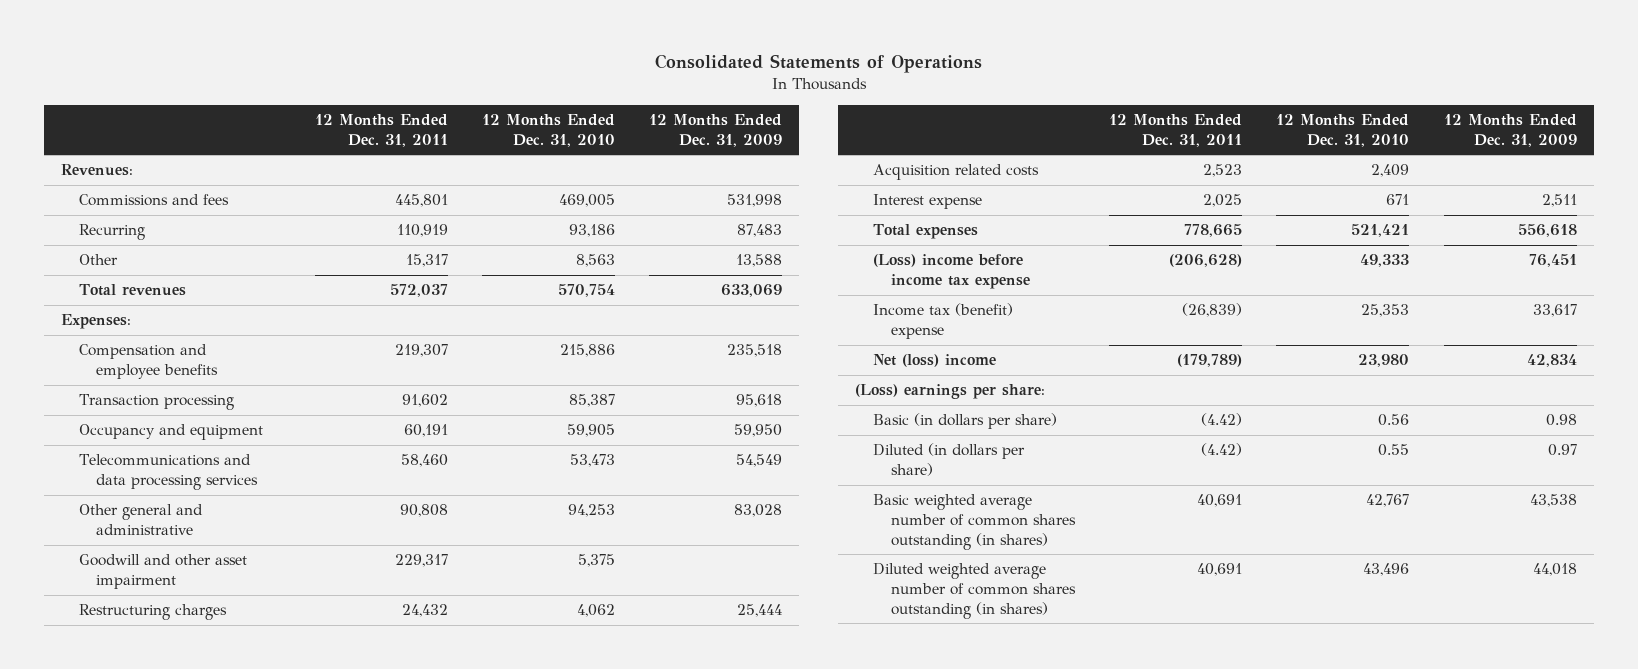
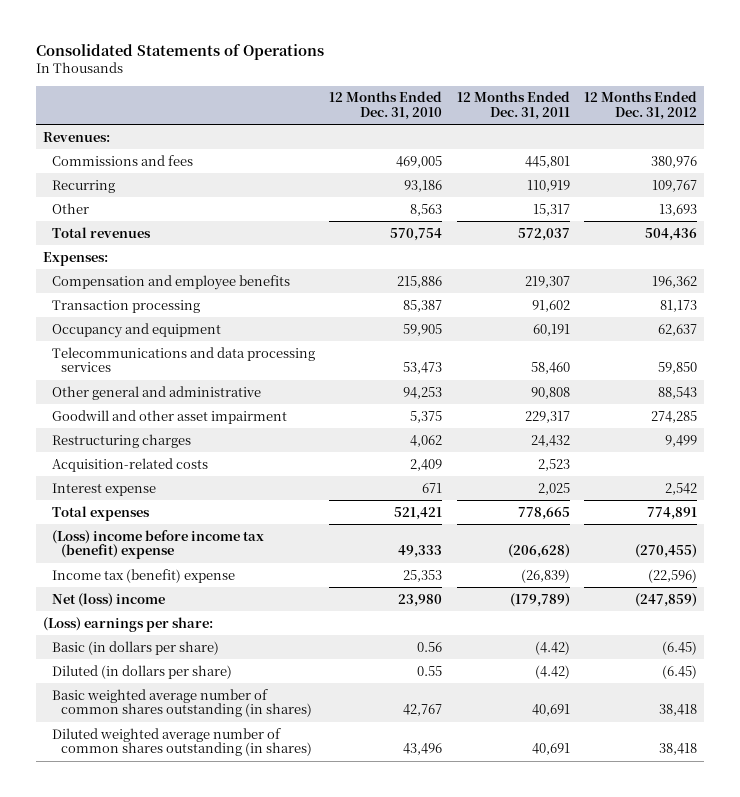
- | 12 Months Ended Dec. 31, 2011 | 12 Months Ended Dec. 31, 2010 | 12 Months Ended Dec. 31, 2009
+ | 12 Months Ended Dec. 31, 2010 | 12 Months Ended Dec. 31, 2011 | 12 Months Ended Dec. 31, 2012
- Acquisition related costs | 2,523 | 2,409 |
+ Acquisition-related costs | 2,409 | 2,523 |
- (Loss) income before income tax expense | (206,628) | 49,333 | 76,451
+ (Loss) income before income tax (benefit) expense | 49,333 | (206,628) | (270,455)

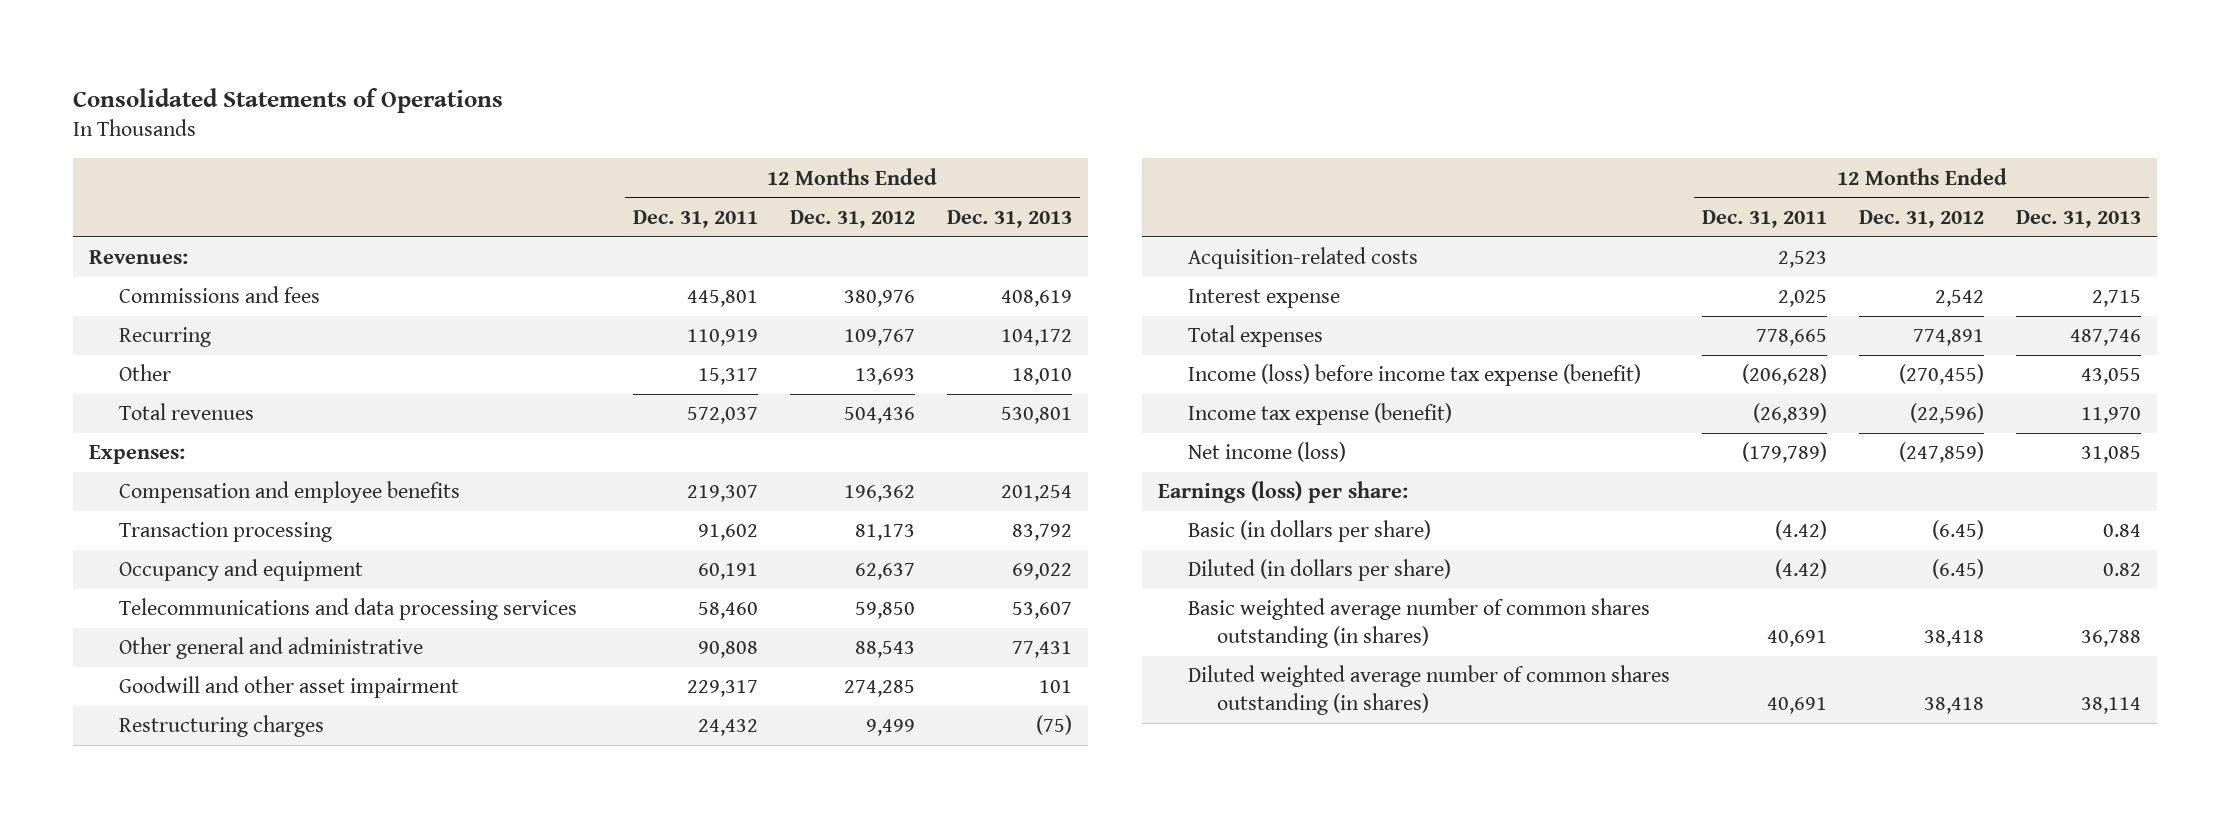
- | 12 Months Ended Dec. 31, 2010 | 12 Months Ended Dec. 31, 2011 | 12 Months Ended Dec. 31, 2012
+ | 12 Months Ended Dec. 31, 2011 | 12 Months Ended Dec. 31, 2012 | 12 Months Ended Dec. 31, 2013
- (Loss) income before income tax (benefit) expense | 49,333 | (206,628) | (270,455)
- Income tax (benefit) expense | 25,353 | (26,839) | (22,596)
- Net (loss) income | 23,980 | (179,789) | (247,859)
- (Loss) earnings per share:
+ Income (loss) before income tax expense (benefit) | (206,628) | (270,455) | 43,055
+ Income tax expense (benefit) | (26,839) | (22,596) | 11,970
+ Net income (loss) | (179,789) | (247,859) | 31,085
+ Earnings (loss) per share:

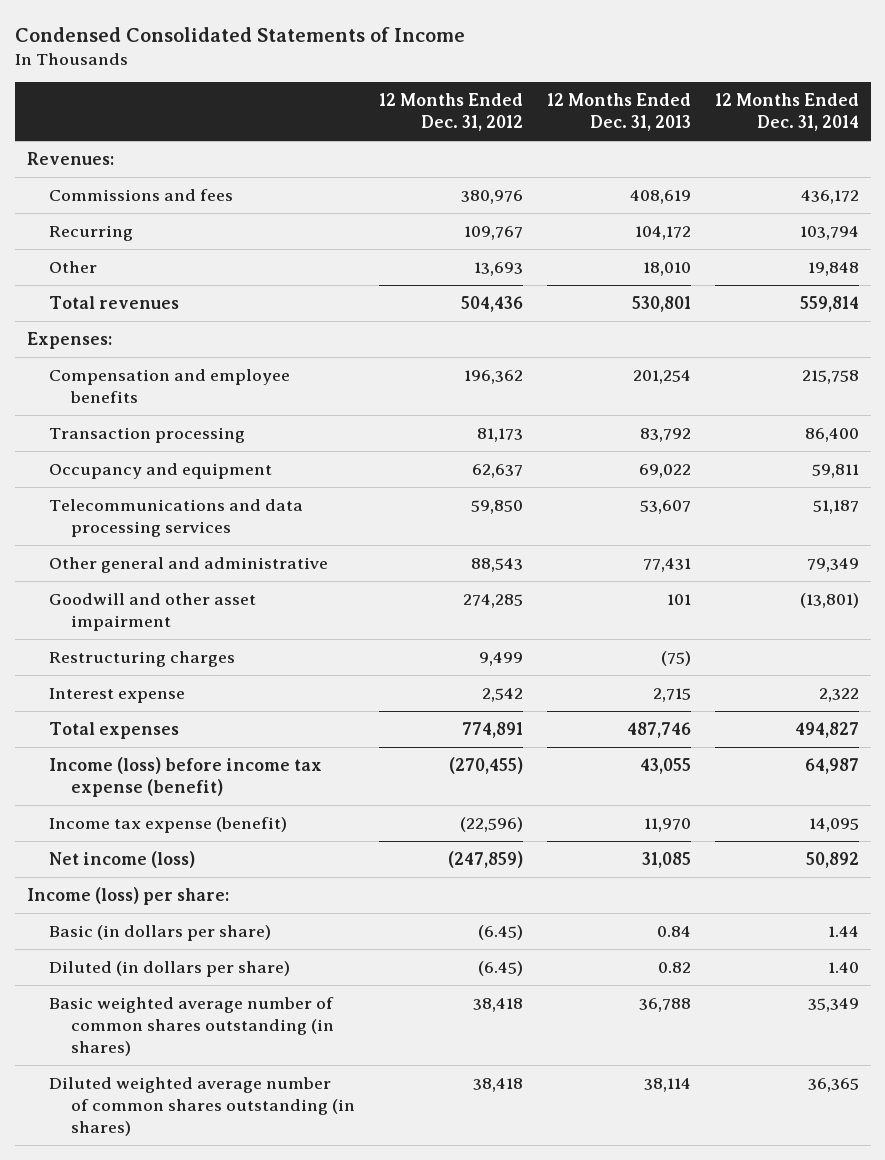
- Consolidated Statements of Operations
+ Condensed Consolidated Statements of Income
- | 12 Months Ended Dec. 31, 2011 | 12 Months Ended Dec. 31, 2012 | 12 Months Ended Dec. 31, 2013
+ | 12 Months Ended Dec. 31, 2012 | 12 Months Ended Dec. 31, 2013 | 12 Months Ended Dec. 31, 2014
- Acquisition-related costs | 2,523 | |
- Earnings (loss) per share:
+ Income (loss) per share:

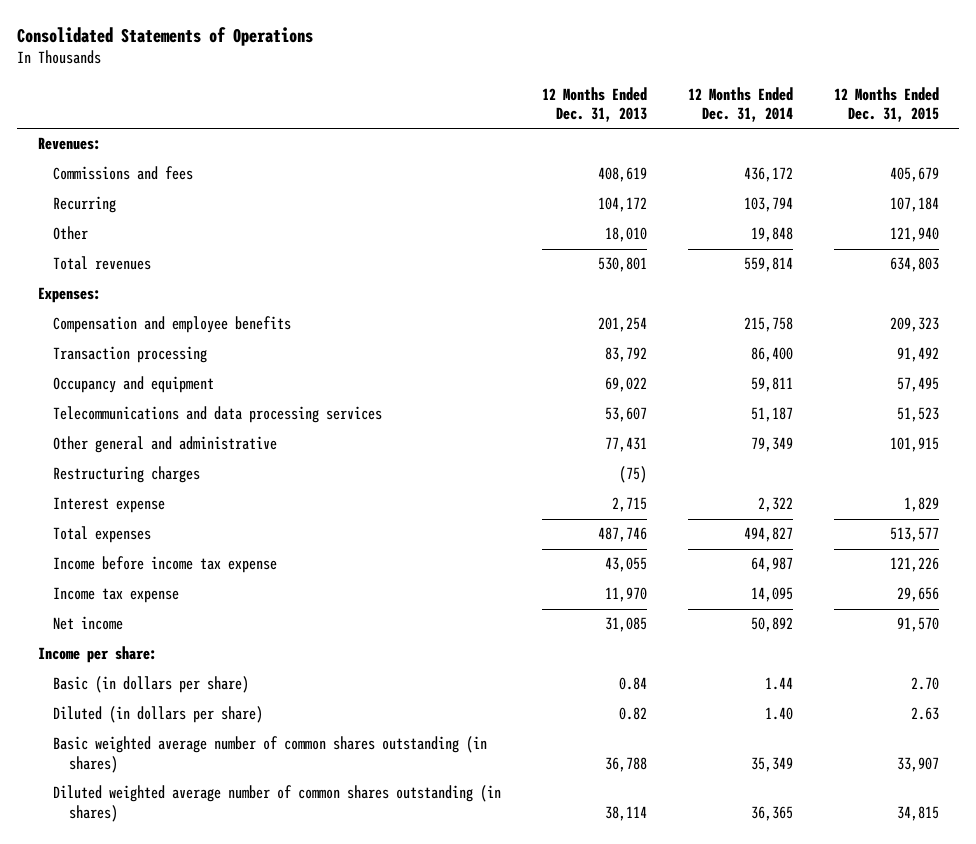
- Condensed Consolidated Statements of Income
+ Consolidated Statements of Operations
- | 12 Months Ended Dec. 31, 2012 | 12 Months Ended Dec. 31, 2013 | 12 Months Ended Dec. 31, 2014
+ | 12 Months Ended Dec. 31, 2013 | 12 Months Ended Dec. 31, 2014 | 12 Months Ended Dec. 31, 2015
- Goodwill and other asset impairment | 274,285 | 101 | (13,801)
- Income (loss) before income tax expense (benefit) | (270,455) | 43,055 | 64,987
- Income tax expense (benefit) | (22,596) | 11,970 | 14,095
- Net income (loss) | (247,859) | 31,085 | 50,892
- Income (loss) per share:
+ Income before income tax expense | 43,055 | 64,987 | 121,226
+ Income tax expense | 11,970 | 14,095 | 29,656
+ Net income | 31,085 | 50,892 | 91,570
+ Income per share:

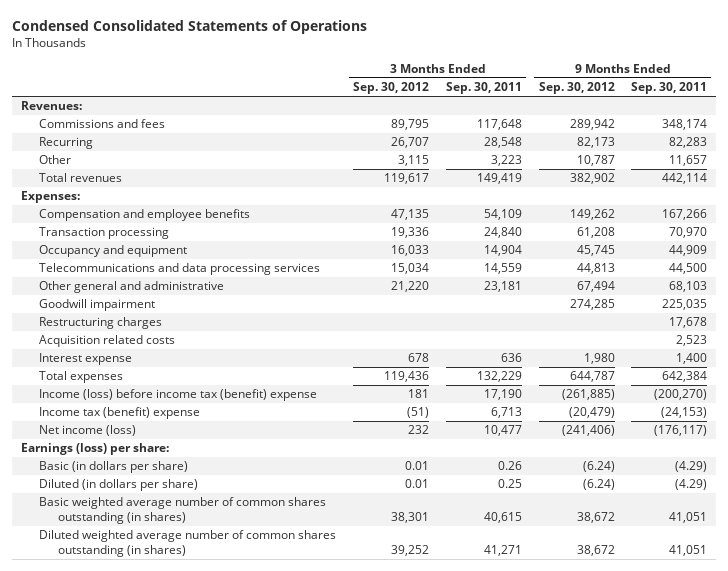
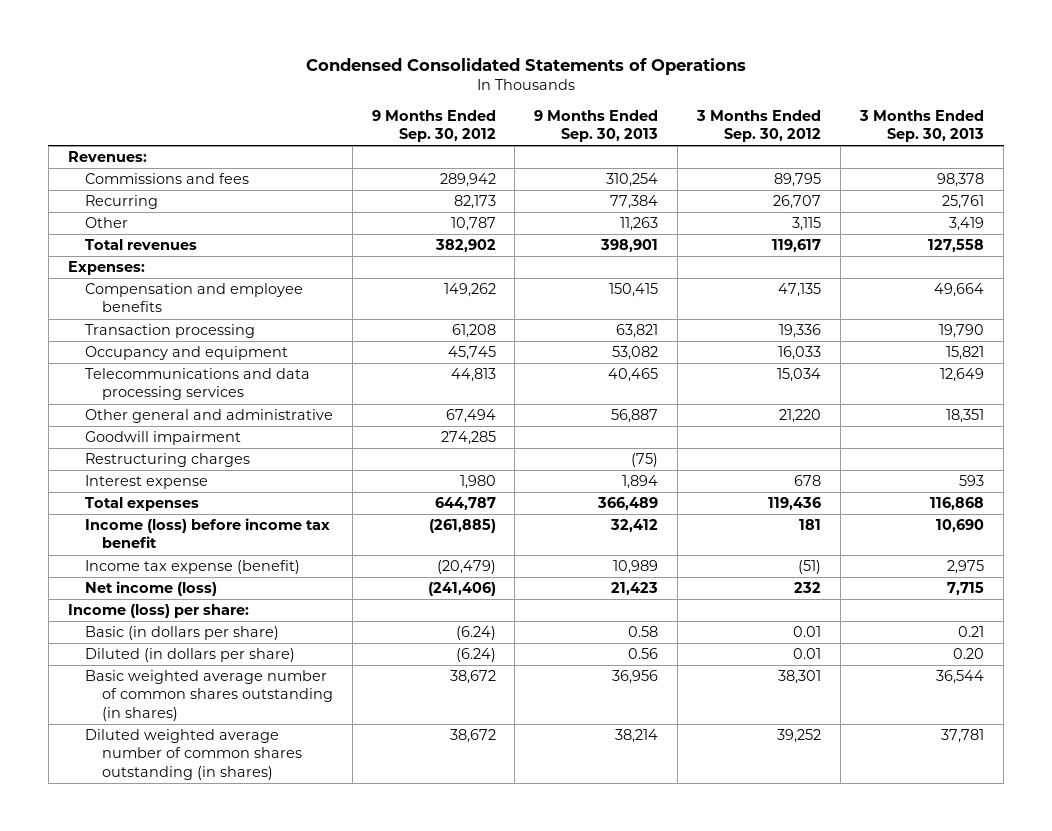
- | 3 Months Ended Sep. 30, 2012 | 3 Months Ended Sep. 30, 2011 | 9 Months Ended Sep. 30, 2012 | 9 Months Ended Sep. 30, 2011
+ | 9 Months Ended Sep. 30, 2012 | 9 Months Ended Sep. 30, 2013 | 3 Months Ended Sep. 30, 2012 | 3 Months Ended Sep. 30, 2013
- Acquisition related costs | | | | 2,523
- Income (loss) before income tax (benefit) expense | 181 | 17,190 | (261,885) | (200,270)
- Income tax (benefit) expense | (51) | 6,713 | (20,479) | (24,153)
+ Income (loss) before income tax benefit | (261,885) | 32,412 | 181 | 10,690
+ Income tax expense (benefit) | (20,479) | 10,989 | (51) | 2,975
- Earnings (loss) per share:
+ Income (loss) per share:

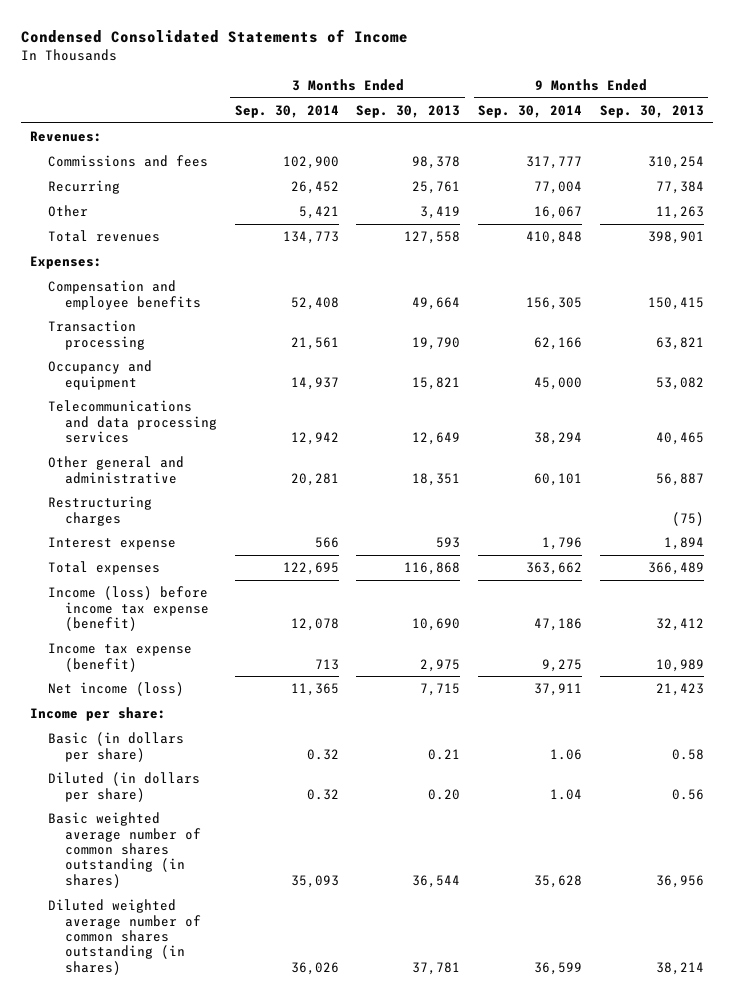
- Condensed Consolidated Statements of Operations
+ Condensed Consolidated Statements of Income
- | 9 Months Ended Sep. 30, 2012 | 9 Months Ended Sep. 30, 2013 | 3 Months Ended Sep. 30, 2012 | 3 Months Ended Sep. 30, 2013
+ | 3 Months Ended Sep. 30, 2014 | 3 Months Ended Sep. 30, 2013 | 9 Months Ended Sep. 30, 2014 | 9 Months Ended Sep. 30, 2013
- Goodwill impairment | 274,285 | | |
- Income (loss) before income tax benefit | (261,885) | 32,412 | 181 | 10,690
+ Income (loss) before income tax expense (benefit) | 12,078 | 10,690 | 47,186 | 32,412
- Income (loss) per share:
+ Income per share:

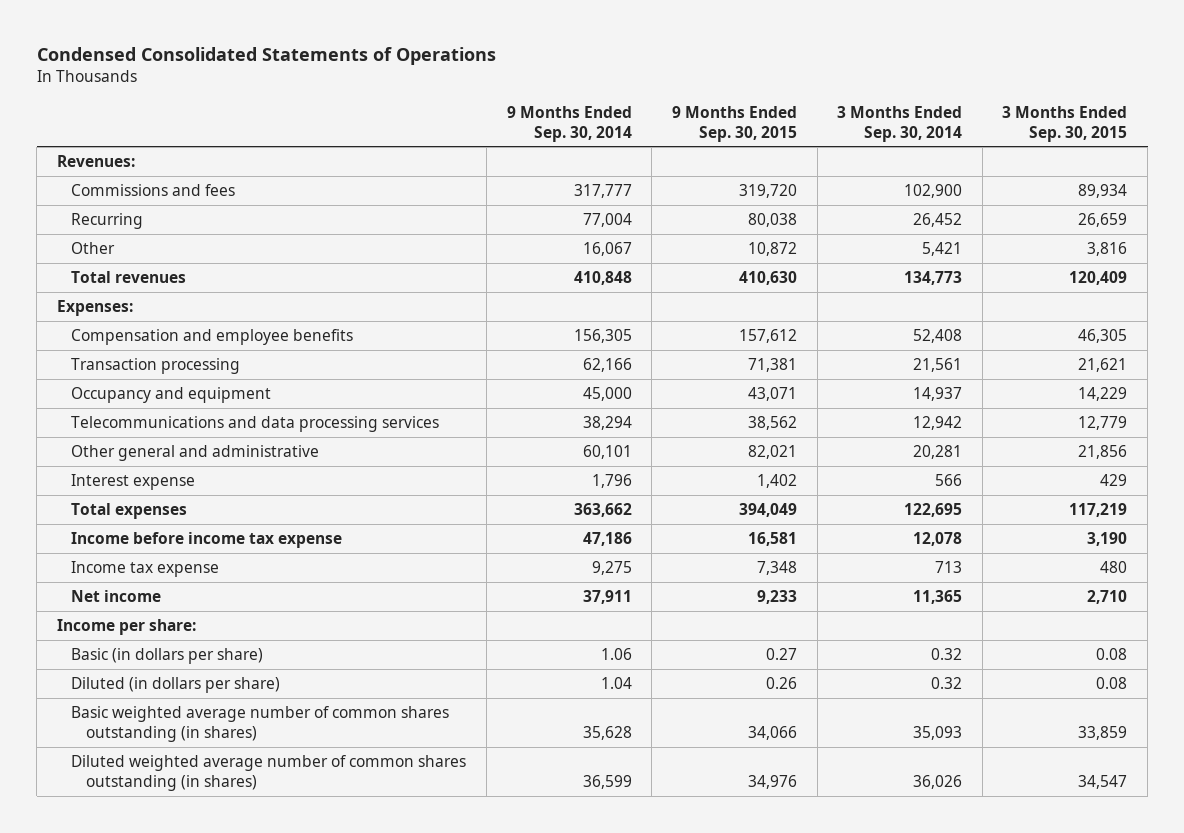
- Condensed Consolidated Statements of Income
+ Condensed Consolidated Statements of Operations
- | 3 Months Ended Sep. 30, 2014 | 3 Months Ended Sep. 30, 2013 | 9 Months Ended Sep. 30, 2014 | 9 Months Ended Sep. 30, 2013
+ | 9 Months Ended Sep. 30, 2014 | 9 Months Ended Sep. 30, 2015 | 3 Months Ended Sep. 30, 2014 | 3 Months Ended Sep. 30, 2015
- Restructuring charges | | | | (75)
- Income (loss) before income tax expense (benefit) | 12,078 | 10,690 | 47,186 | 32,412
- Income tax expense (benefit) | 713 | 2,975 | 9,275 | 10,989
- Net income (loss) | 11,365 | 7,715 | 37,911 | 21,423
+ Income before income tax expense | 47,186 | 16,581 | 12,078 | 3,190
+ Income tax expense | 9,275 | 7,348 | 713 | 480
+ Net income | 37,911 | 9,233 | 11,365 | 2,710

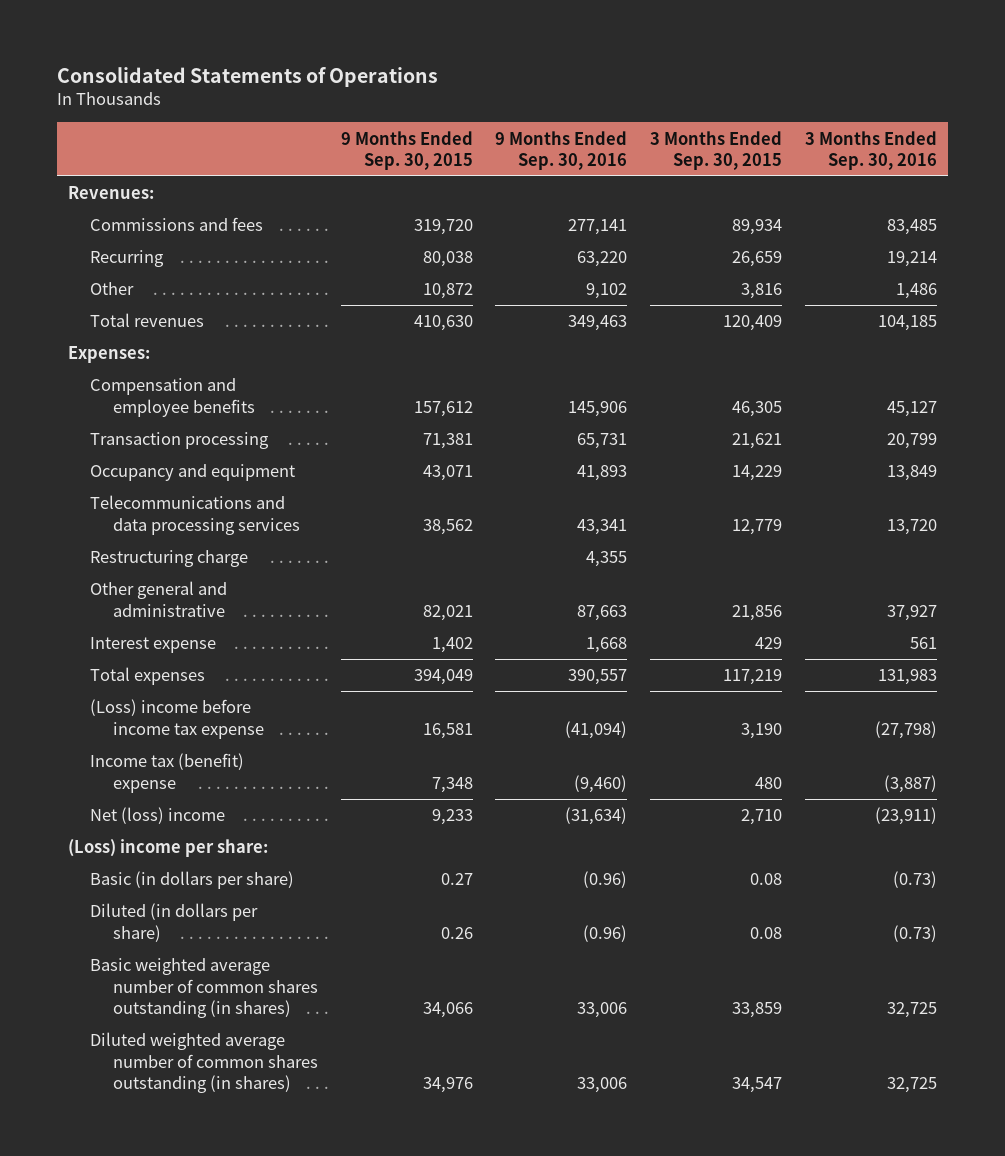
- Condensed Consolidated Statements of Operations
+ Consolidated Statements of Operations
- | 9 Months Ended Sep. 30, 2014 | 9 Months Ended Sep. 30, 2015 | 3 Months Ended Sep. 30, 2014 | 3 Months Ended Sep. 30, 2015
+ | 9 Months Ended Sep. 30, 2015 | 9 Months Ended Sep. 30, 2016 | 3 Months Ended Sep. 30, 2015 | 3 Months Ended Sep. 30, 2016
+ Restructuring charge | | 4,355 | |
- Income before income tax expense | 47,186 | 16,581 | 12,078 | 3,190
- Income tax expense | 9,275 | 7,348 | 713 | 480
- Net income | 37,911 | 9,233 | 11,365 | 2,710
- Income per share:
+ (Loss) income before income tax expense | 16,581 | (41,094) | 3,190 | (27,798)
+ Income tax (benefit) expense | 7,348 | (9,460) | 480 | (3,887)
+ Net (loss) income | 9,233 | (31,634) | 2,710 | (23,911)
+ (Loss) income per share:

